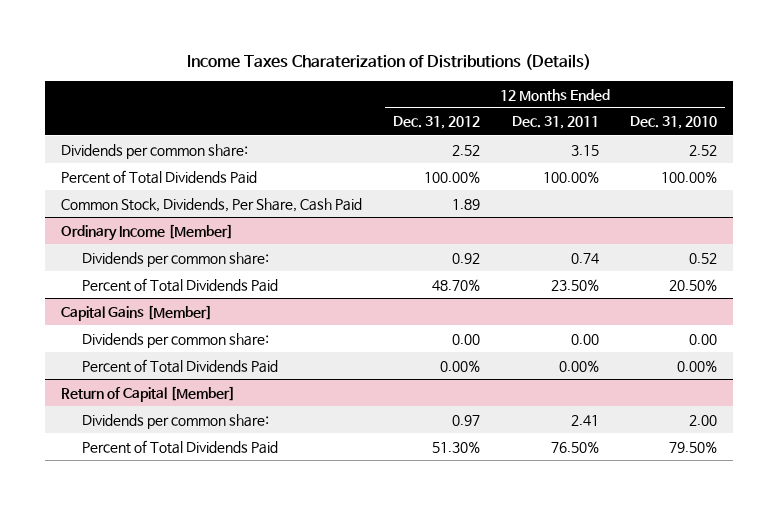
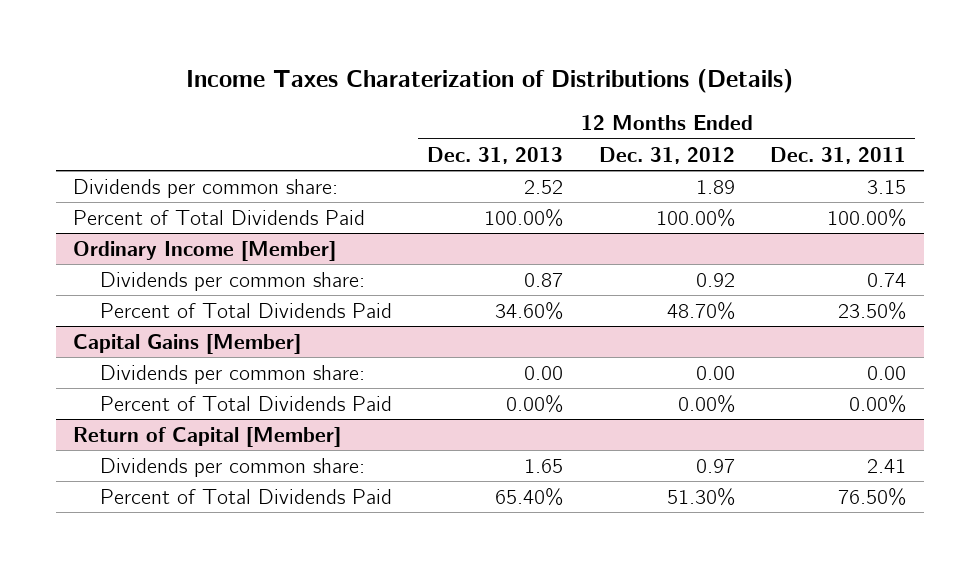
- | 12 Months Ended Dec. 31, 2012 | 12 Months Ended Dec. 31, 2011 | 12 Months Ended Dec. 31, 2010
+ | 12 Months Ended Dec. 31, 2013 | 12 Months Ended Dec. 31, 2012 | 12 Months Ended Dec. 31, 2011
- Dividends per common share: | 2.52 | 3.15 | 2.52
+ Dividends per common share: | 2.52 | 1.89 | 3.15
- Common Stock, Dividends, Per Share, Cash Paid | 1.89 | |

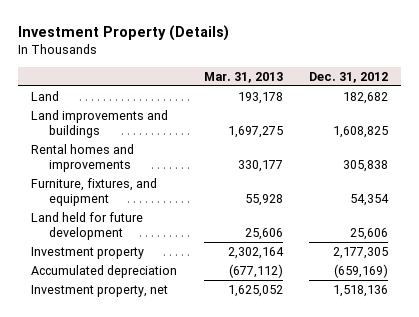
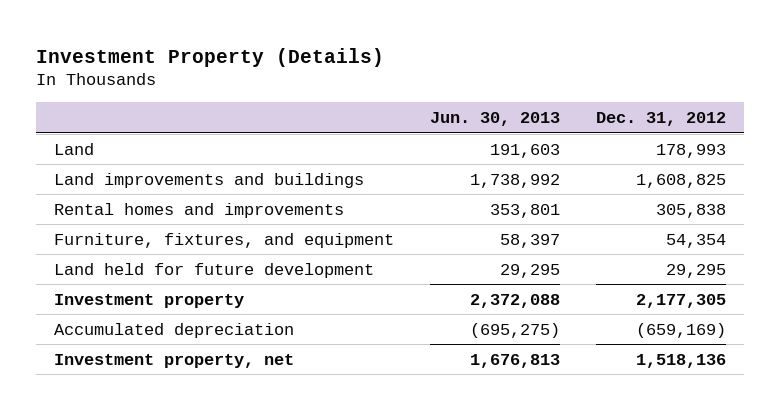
- | Mar. 31, 2013 | Dec. 31, 2012
+ | Jun. 30, 2013 | Dec. 31, 2012
- Land | 193,178 | 182,682
+ Land | 191,603 | 178,993
- Land held for future development | 25,606 | 25,606
+ Land held for future development | 29,295 | 29,295

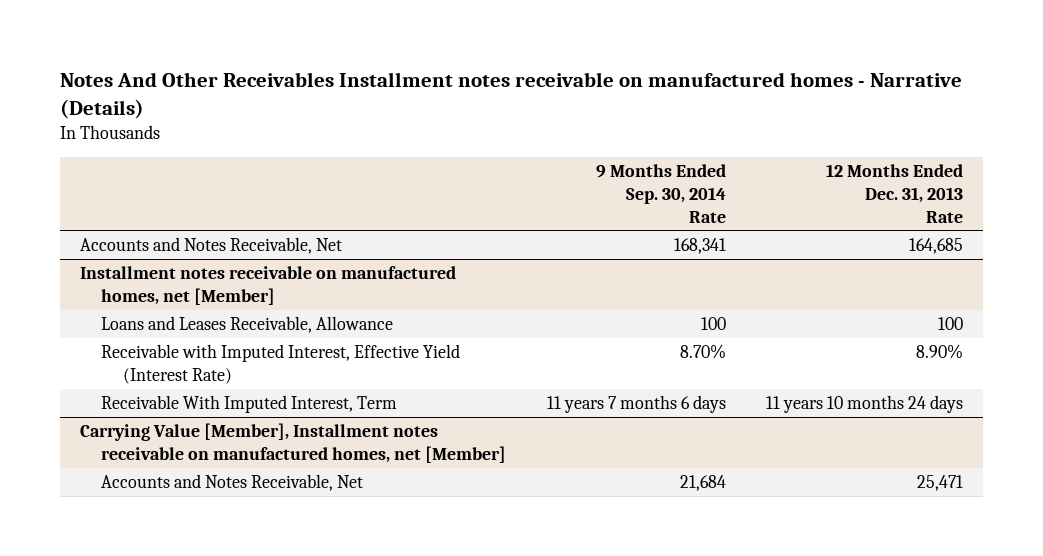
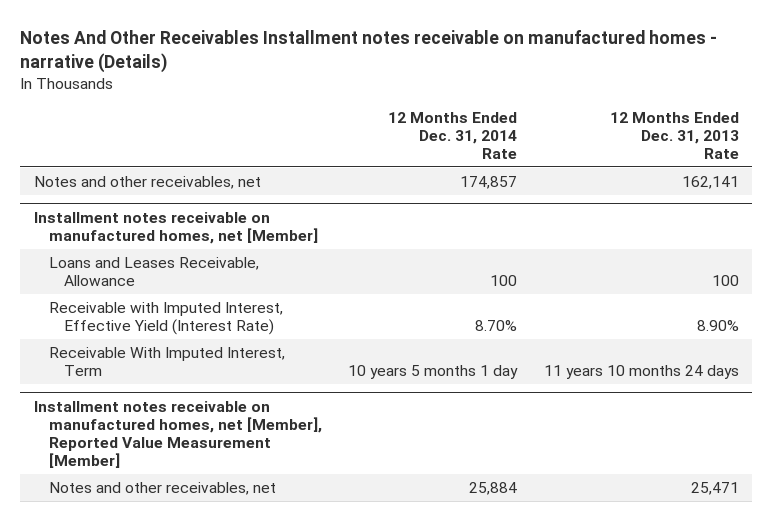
- Notes And Other Receivables Installment notes receivable on manufactured homes - Narrative (Details)
+ Notes And Other Receivables Installment notes receivable on manufactured homes - narrative (Details)
- | 9 Months Ended Sep. 30, 2014 Rate | 12 Months Ended Dec. 31, 2013 Rate
+ | 12 Months Ended Dec. 31, 2014 Rate | 12 Months Ended Dec. 31, 2013 Rate
- Accounts and Notes Receivable, Net | 168,341 | 164,685
+ Notes and other receivables, net | 174,857 | 162,141
- Carrying Value [Member], Installment notes receivable on manufactured homes, net [Member]
- Accounts and Notes Receivable, Net | 21,684 | 25,471
+ Installment notes receivable on manufactured homes, net [Member], Reported Value Measurement [Member]
+ Notes and other receivables, net | 25,884 | 25,471

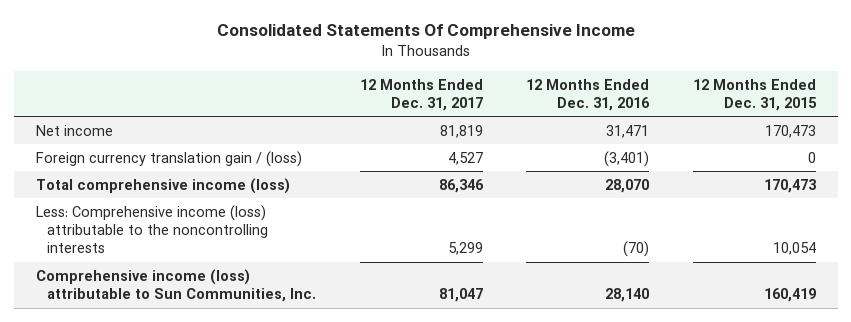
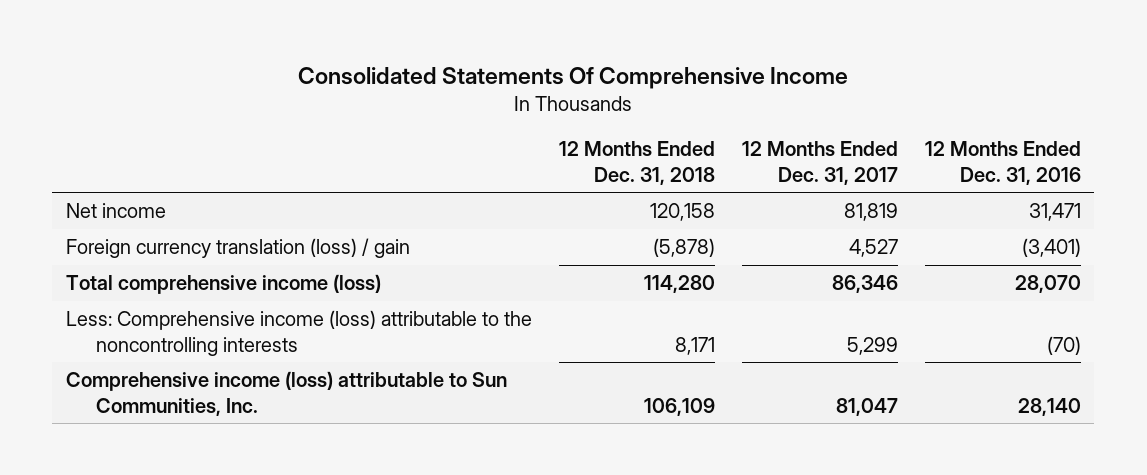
- | 12 Months Ended Dec. 31, 2017 | 12 Months Ended Dec. 31, 2016 | 12 Months Ended Dec. 31, 2015
+ | 12 Months Ended Dec. 31, 2018 | 12 Months Ended Dec. 31, 2017 | 12 Months Ended Dec. 31, 2016
- Foreign currency translation gain / (loss) | 4,527 | (3,401) | 0
+ Foreign currency translation (loss) / gain | (5,878) | 4,527 | (3,401)

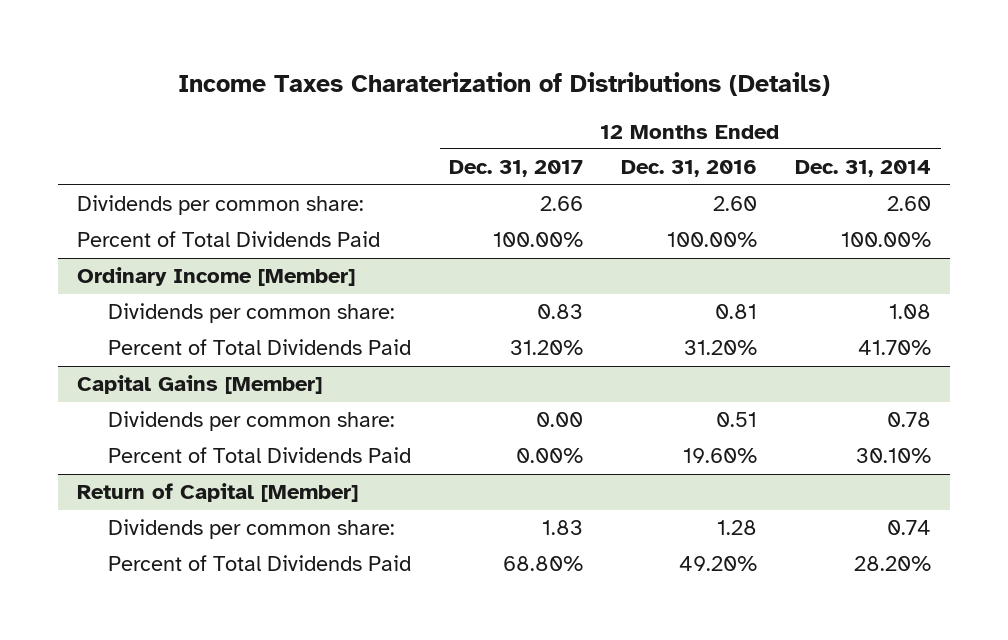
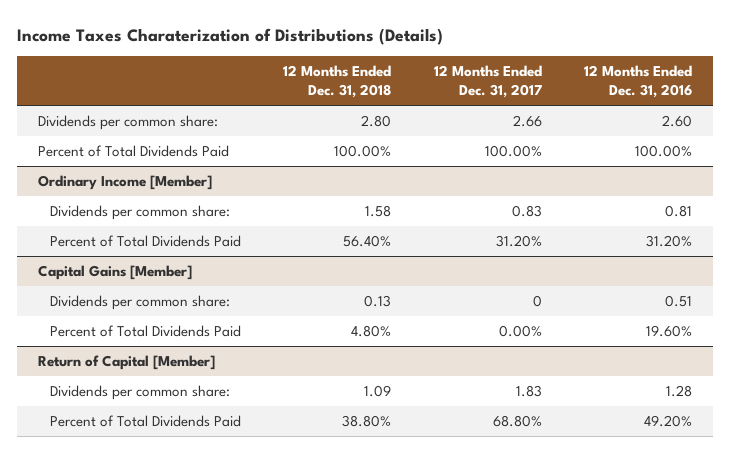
- | 12 Months Ended Dec. 31, 2017 | 12 Months Ended Dec. 31, 2016 | 12 Months Ended Dec. 31, 2014
+ | 12 Months Ended Dec. 31, 2018 | 12 Months Ended Dec. 31, 2017 | 12 Months Ended Dec. 31, 2016
@ Capital Gains [Member]
- Dividends per common share: | 0.00 | 0.51 | 0.78
+ Dividends per common share: | 0.13 | 0 | 0.51

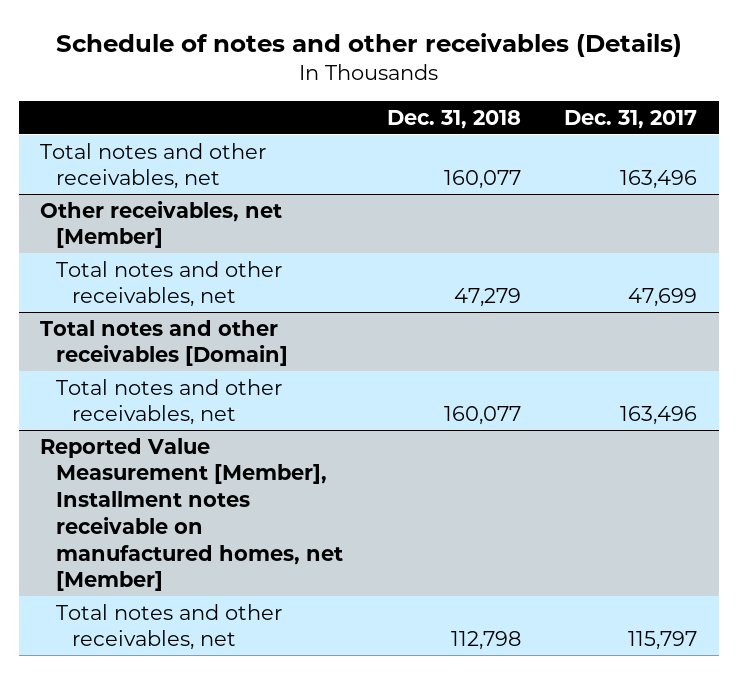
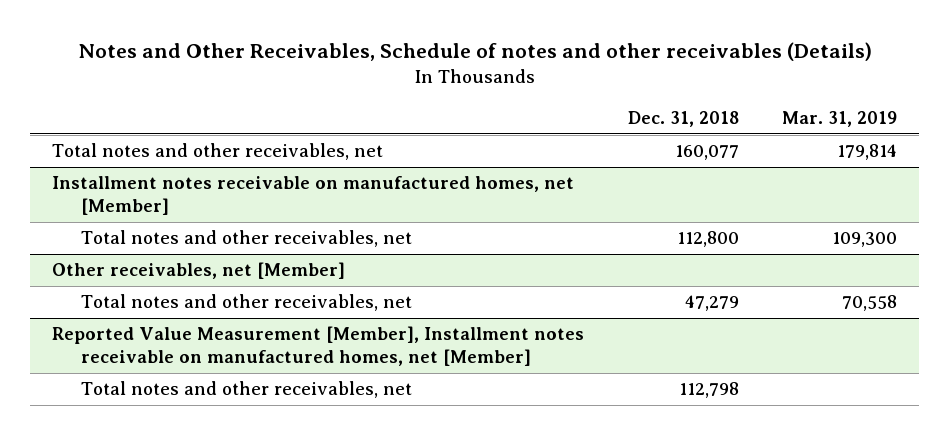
- Schedule of notes and other receivables (Details)
+ Notes and Other Receivables, Schedule of notes and other receivables (Details)
- | Dec. 31, 2018 | Dec. 31, 2017
+ | Dec. 31, 2018 | Mar. 31, 2019
+ Installment notes receivable on manufactured homes, net [Member]
+ Total notes and other receivables, net | 112,800 | 109,300
- Total notes and other receivables [Domain]
- Total notes and other receivables, net | 160,077 | 163,496

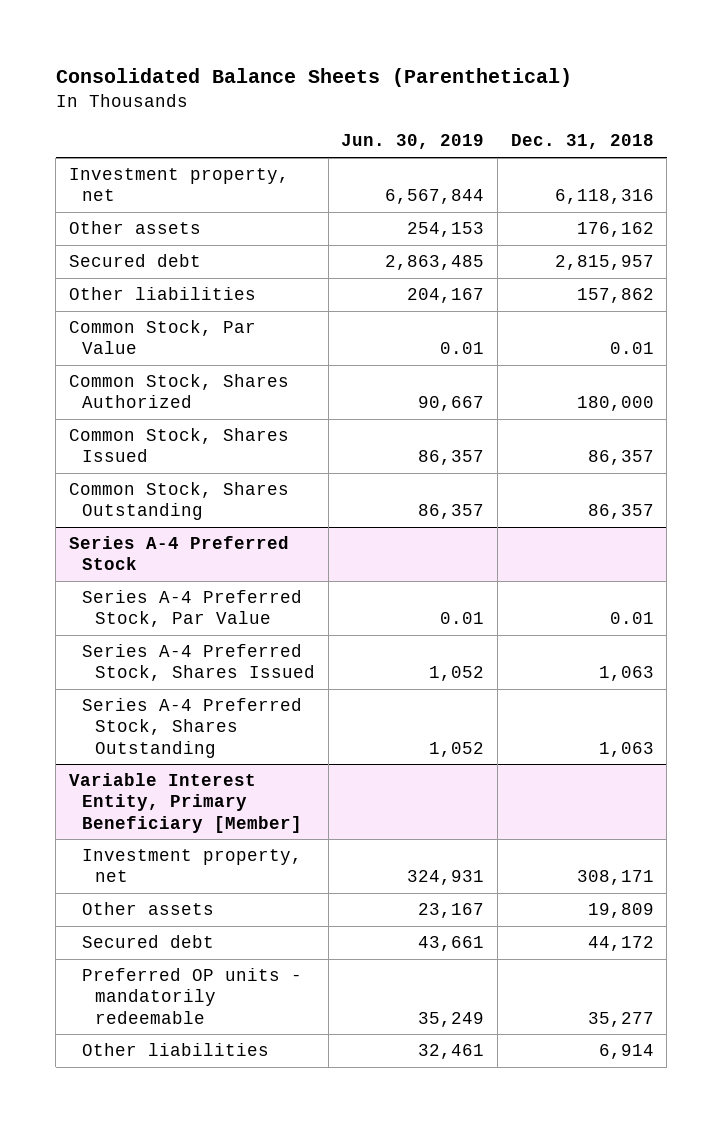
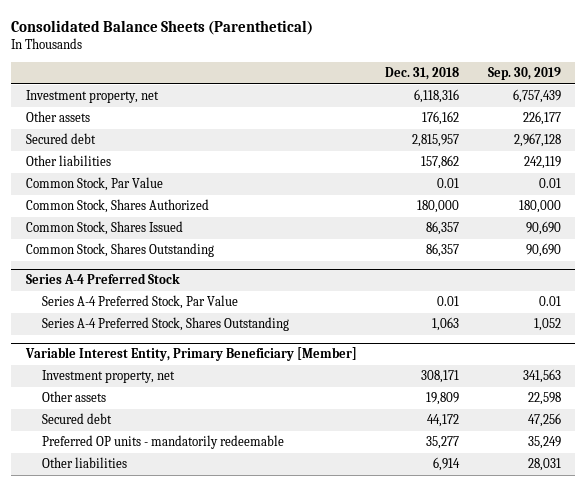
- | Jun. 30, 2019 | Dec. 31, 2018
+ | Dec. 31, 2018 | Sep. 30, 2019
@ Series A-4 Preferred Stock
- Series A-4 Preferred Stock, Shares Issued | 1,052 | 1,063

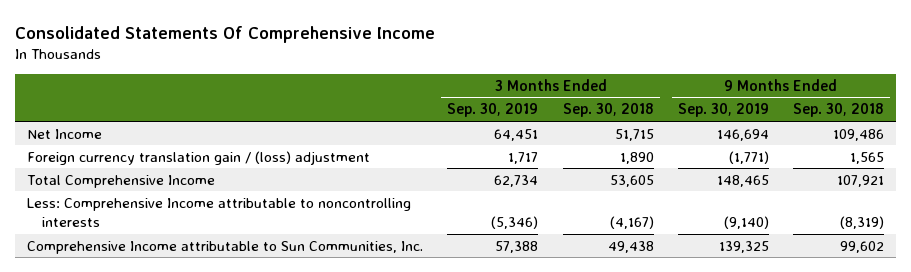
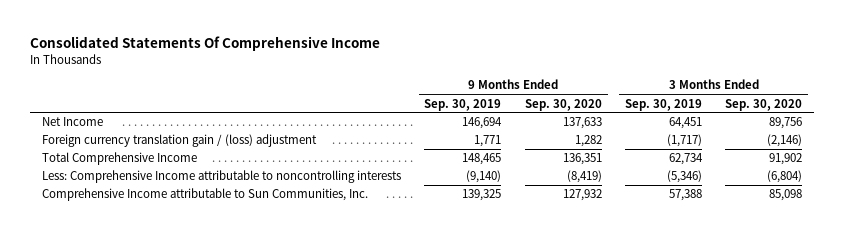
- | 3 Months Ended Sep. 30, 2019 | 3 Months Ended Sep. 30, 2018 | 9 Months Ended Sep. 30, 2019 | 9 Months Ended Sep. 30, 2018
+ | 9 Months Ended Sep. 30, 2019 | 9 Months Ended Sep. 30, 2020 | 3 Months Ended Sep. 30, 2019 | 3 Months Ended Sep. 30, 2020
- Foreign currency translation gain / (loss) adjustment | 1,717 | 1,890 | (1,771) | 1,565
+ Foreign currency translation gain / (loss) adjustment | 1,771 | 1,282 | (1,717) | (2,146)

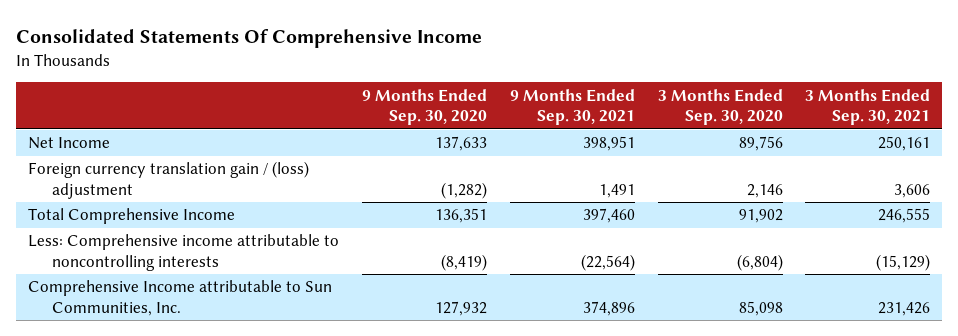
- | 9 Months Ended Sep. 30, 2019 | 9 Months Ended Sep. 30, 2020 | 3 Months Ended Sep. 30, 2019 | 3 Months Ended Sep. 30, 2020
+ | 9 Months Ended Sep. 30, 2020 | 9 Months Ended Sep. 30, 2021 | 3 Months Ended Sep. 30, 2020 | 3 Months Ended Sep. 30, 2021
- Foreign currency translation gain / (loss) adjustment | 1,771 | 1,282 | (1,717) | (2,146)
+ Foreign currency translation gain / (loss) adjustment | (1,282) | 1,491 | 2,146 | 3,606
- Less: Comprehensive Income attributable to noncontrolling interests | (9,140) | (8,419) | (5,346) | (6,804)
+ Less: Comprehensive income attributable to noncontrolling interests | (8,419) | (22,564) | (6,804) | (15,129)

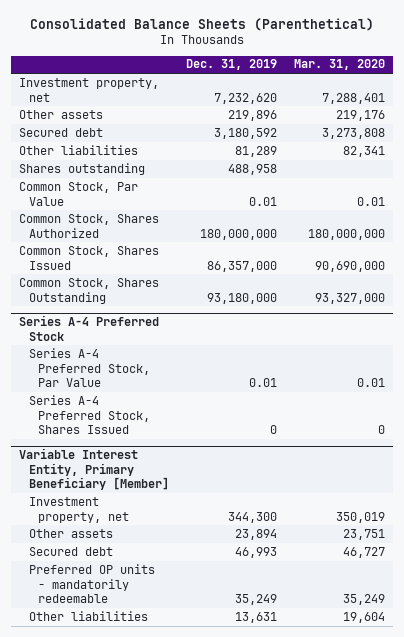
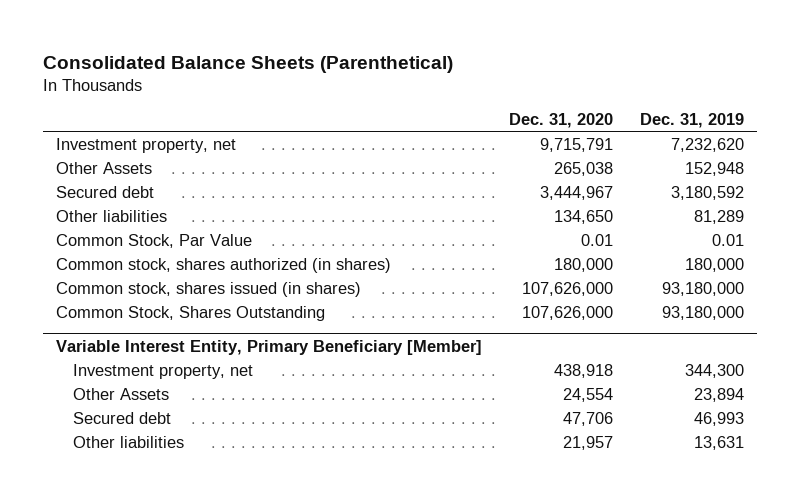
- | Dec. 31, 2019 | Mar. 31, 2020
+ | Dec. 31, 2020 | Dec. 31, 2019
- Other assets | 219,896 | 219,176
+ Other Assets | 265,038 | 152,948
- Shares outstanding | 488,958 |
- Common Stock, Shares Authorized | 180,000,000 | 180,000,000
- Common Stock, Shares Issued | 86,357,000 | 90,690,000
+ Common stock, shares authorized (in shares) | 180,000 | 180,000
+ Common stock, shares issued (in shares) | 107,626,000 | 93,180,000
- Series A-4 Preferred Stock
- Series A-4 Preferred Stock, Par Value | 0.01 | 0.01
- Series A-4 Preferred Stock, Shares Issued | 0 | 0
@ Variable Interest Entity, Primary Beneficiary [Member]
- Other assets | 23,894 | 23,751
+ Other Assets | 24,554 | 23,894
- Preferred OP units - mandatorily redeemable | 35,249 | 35,249

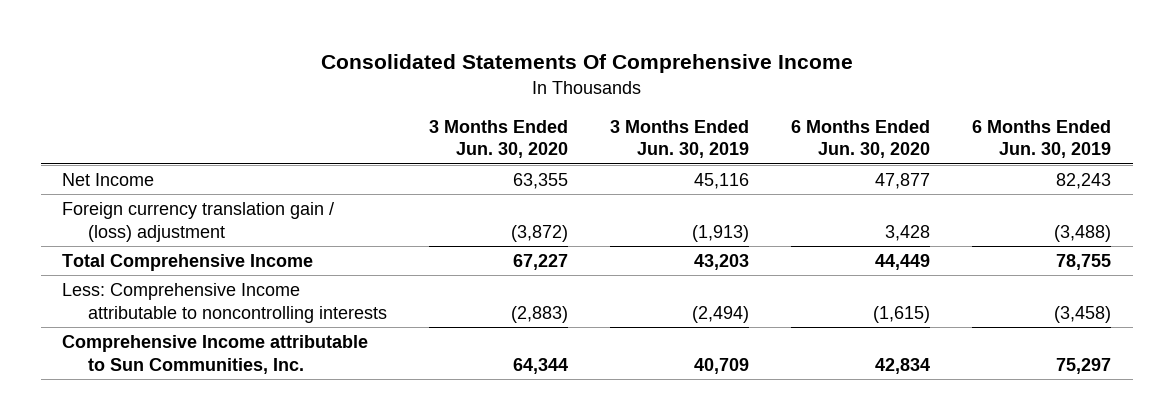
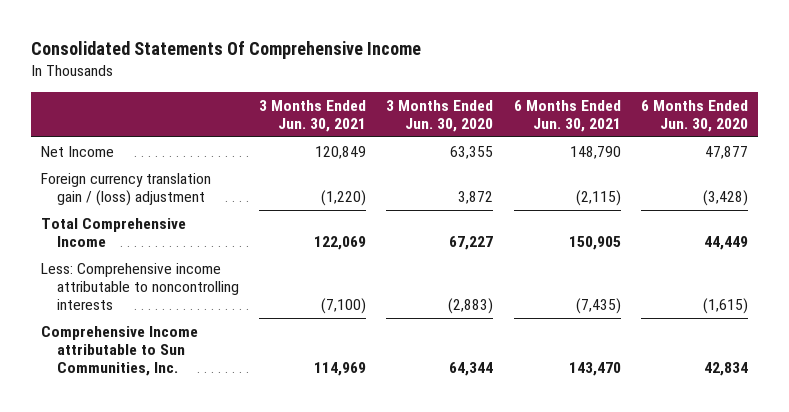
- | 3 Months Ended Jun. 30, 2020 | 3 Months Ended Jun. 30, 2019 | 6 Months Ended Jun. 30, 2020 | 6 Months Ended Jun. 30, 2019
+ | 3 Months Ended Jun. 30, 2021 | 3 Months Ended Jun. 30, 2020 | 6 Months Ended Jun. 30, 2021 | 6 Months Ended Jun. 30, 2020
- Foreign currency translation gain / (loss) adjustment | (3,872) | (1,913) | 3,428 | (3,488)
+ Foreign currency translation gain / (loss) adjustment | (1,220) | 3,872 | (2,115) | (3,428)
- Less: Comprehensive Income attributable to noncontrolling interests | (2,883) | (2,494) | (1,615) | (3,458)
+ Less: Comprehensive income attributable to noncontrolling interests | (7,100) | (2,883) | (7,435) | (1,615)

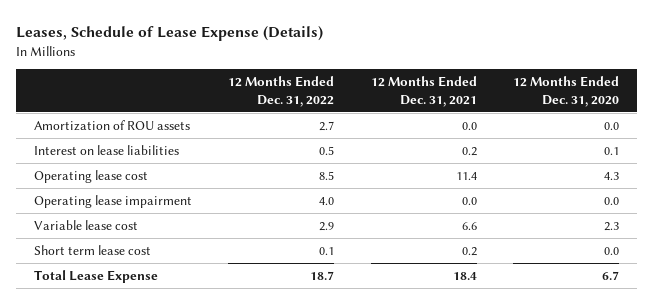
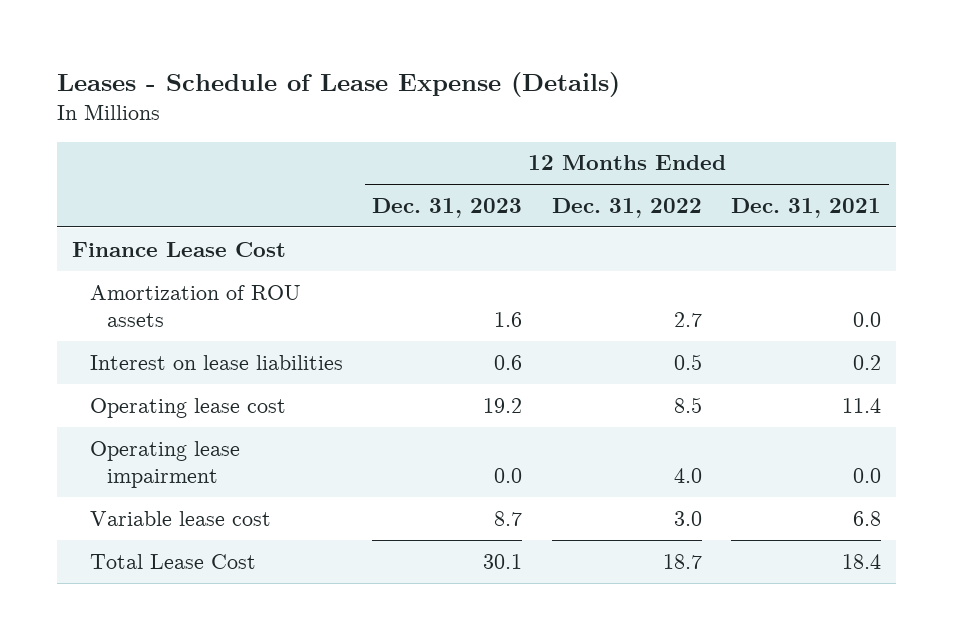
- Leases, Schedule of Lease Expense (Details)
+ Leases - Schedule of Lease Expense (Details)
- | 12 Months Ended Dec. 31, 2022 | 12 Months Ended Dec. 31, 2021 | 12 Months Ended Dec. 31, 2020
+ | 12 Months Ended Dec. 31, 2023 | 12 Months Ended Dec. 31, 2022 | 12 Months Ended Dec. 31, 2021
+ Finance Lease Cost
- Variable lease cost | 2.9 | 6.6 | 2.3
- Short term lease cost | 0.1 | 0.2 | 0.0
- Total Lease Expense | 18.7 | 18.4 | 6.7
+ Variable lease cost | 8.7 | 3.0 | 6.8
+ Total Lease Cost | 30.1 | 18.7 | 18.4

